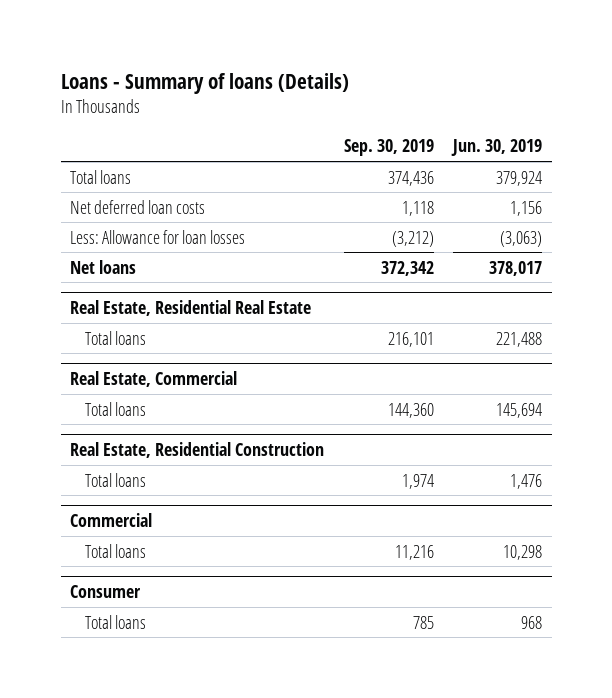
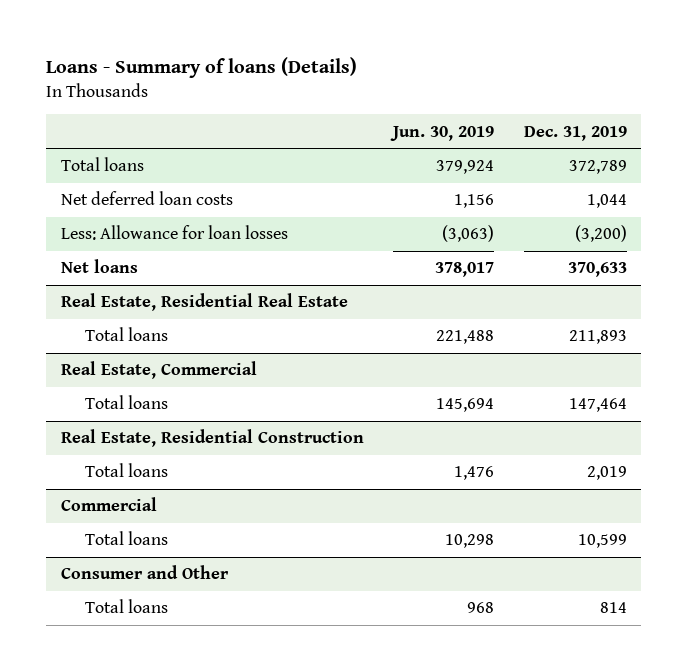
- | Sep. 30, 2019 | Jun. 30, 2019
+ | Jun. 30, 2019 | Dec. 31, 2019
- Consumer
+ Consumer and Other

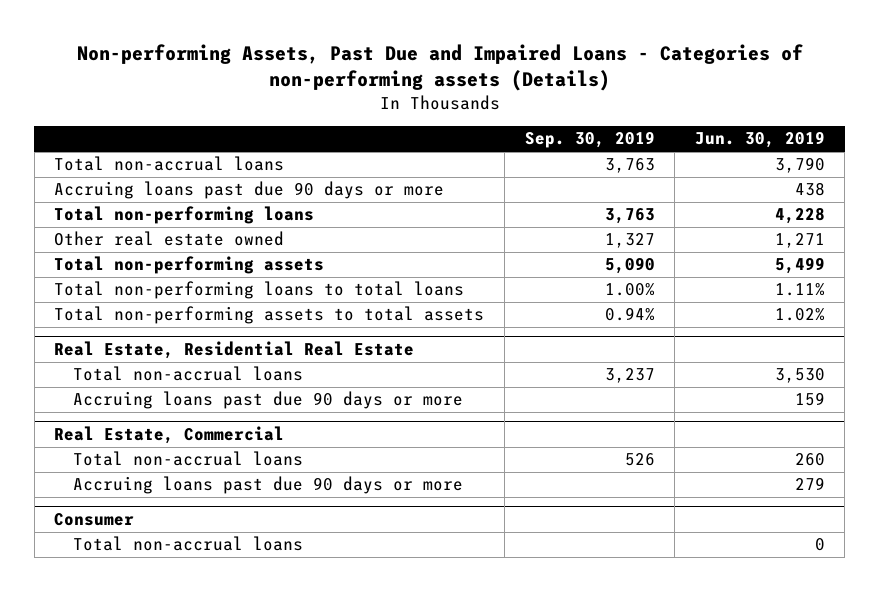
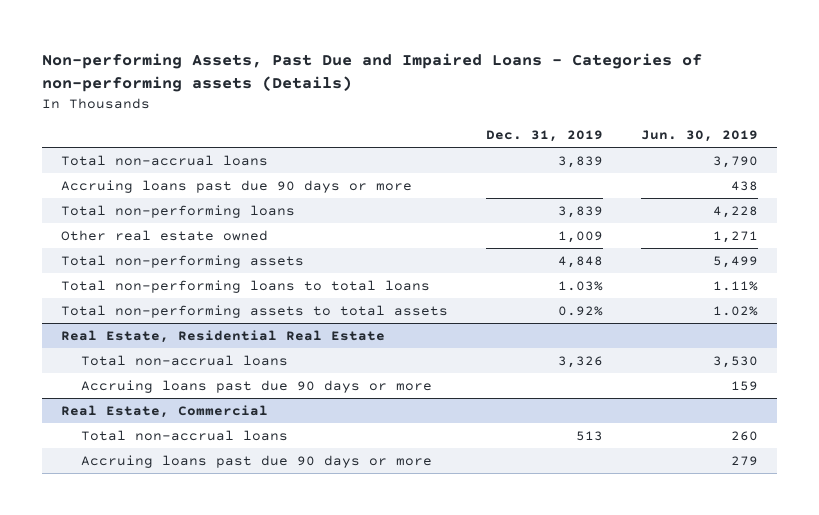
- | Sep. 30, 2019 | Jun. 30, 2019
+ | Dec. 31, 2019 | Jun. 30, 2019
- Consumer
- Total non-accrual loans | | 0

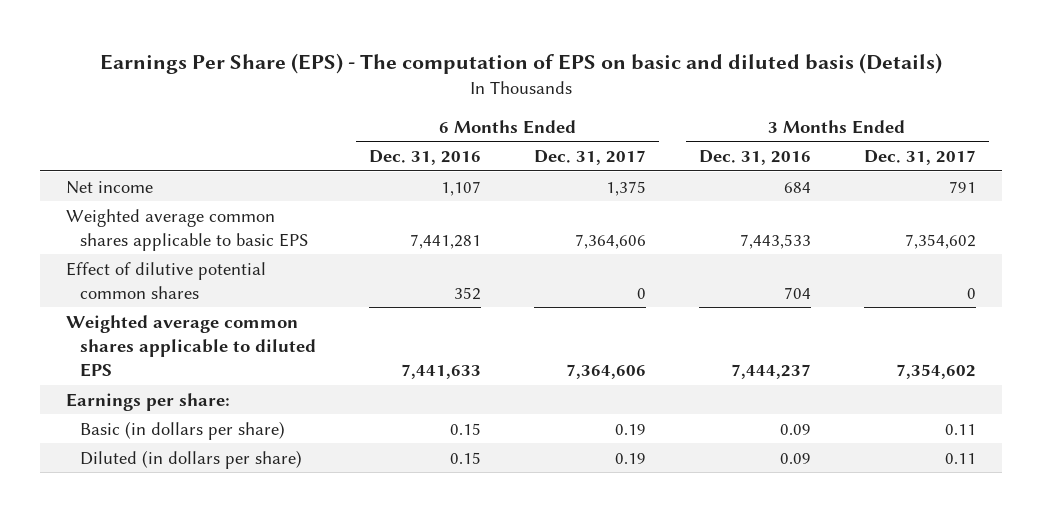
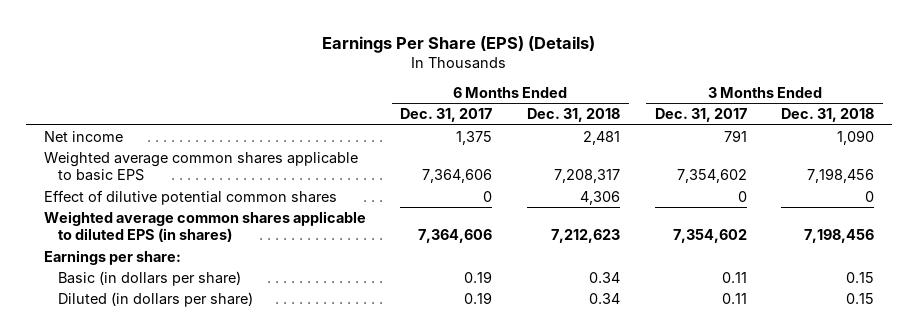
- Earnings Per Share (EPS) - The computation of EPS on basic and diluted basis (Details)
+ Earnings Per Share (EPS) (Details)
- | 6 Months Ended Dec. 31, 2016 | 6 Months Ended Dec. 31, 2017 | 3 Months Ended Dec. 31, 2016 | 3 Months Ended Dec. 31, 2017
+ | 6 Months Ended Dec. 31, 2017 | 6 Months Ended Dec. 31, 2018 | 3 Months Ended Dec. 31, 2017 | 3 Months Ended Dec. 31, 2018
- Weighted average common shares applicable to diluted EPS | 7,441,633 | 7,364,606 | 7,444,237 | 7,354,602
+ Weighted average common shares applicable to diluted EPS (in shares) | 7,364,606 | 7,212,623 | 7,354,602 | 7,198,456

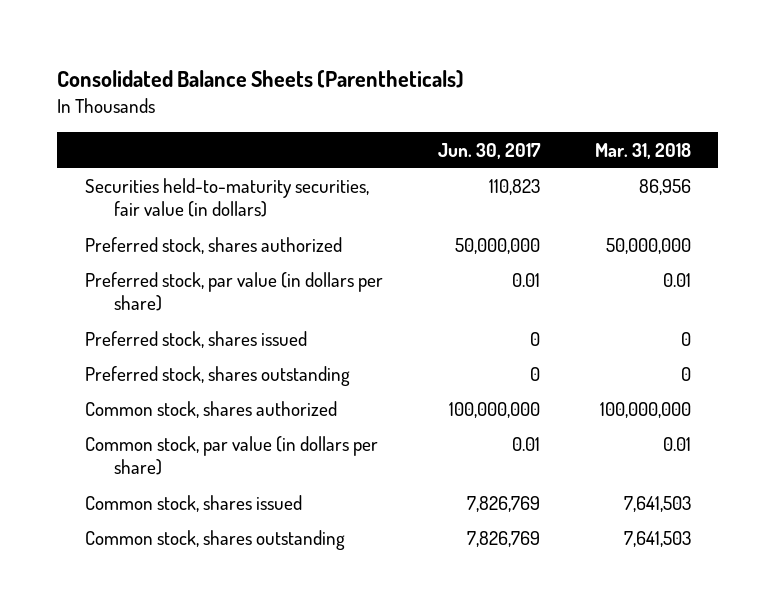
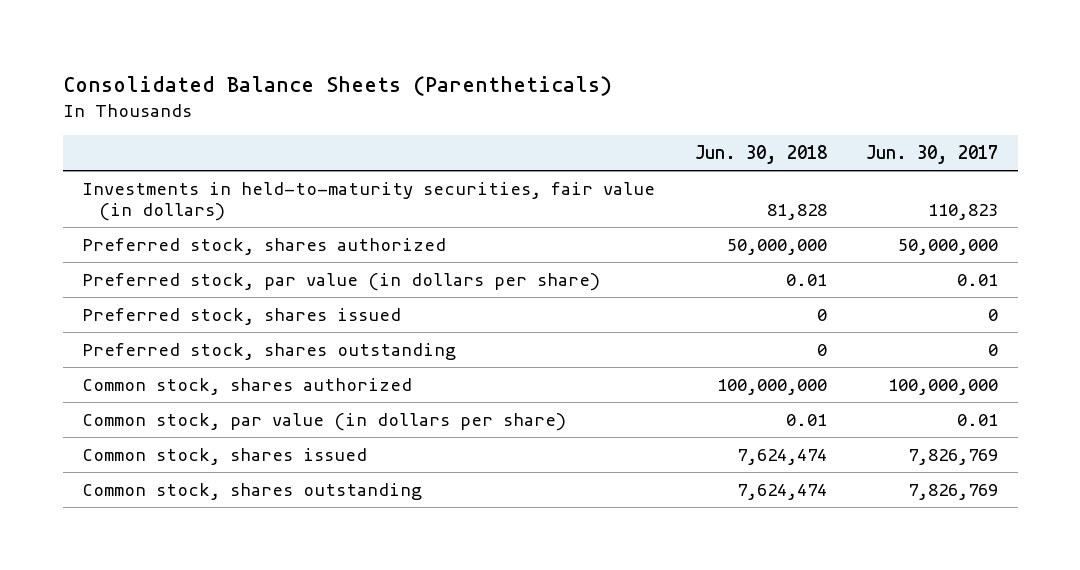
- | Jun. 30, 2017 | Mar. 31, 2018
+ | Jun. 30, 2018 | Jun. 30, 2017
- Securities held-to-maturity securities, fair value (in dollars) | 110,823 | 86,956
+ Investments in held-to-maturity securities, fair value (in dollars) | 81,828 | 110,823

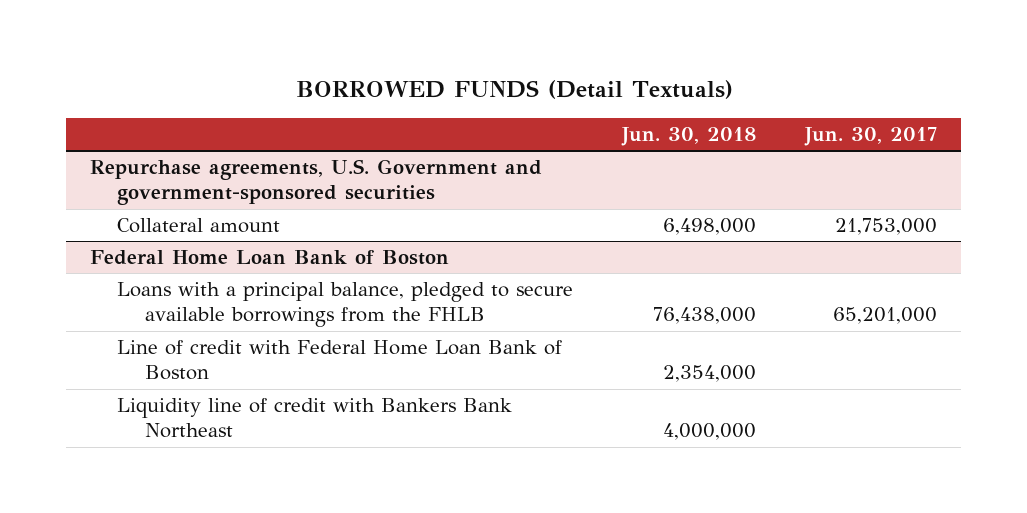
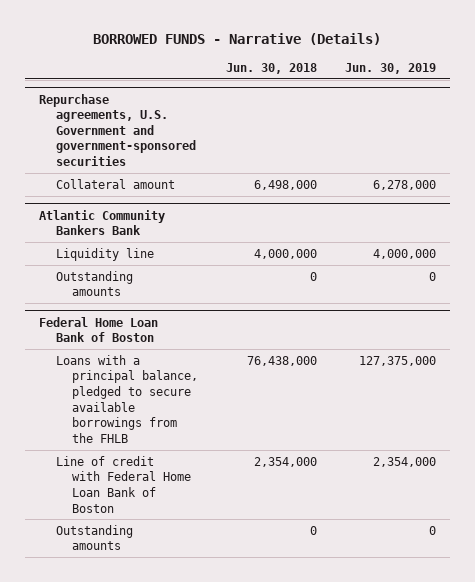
- BORROWED FUNDS (Detail Textuals)
+ BORROWED FUNDS - Narrative (Details)
- | Jun. 30, 2018 | Jun. 30, 2017
+ | Jun. 30, 2018 | Jun. 30, 2019
+ Atlantic Community Bankers Bank
+ Liquidity line | 4,000,000 | 4,000,000
+ Outstanding amounts | 0 | 0
@ Federal Home Loan Bank of Boston
- Liquidity line of credit with Bankers Bank Northeast | 4,000,000 |
+ Outstanding amounts | 0 | 0

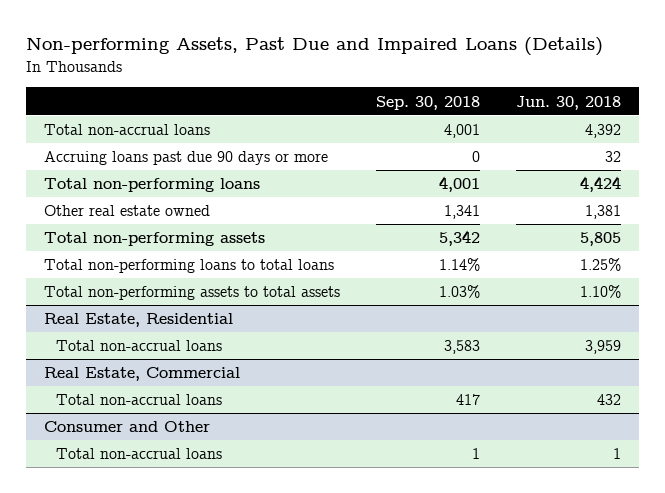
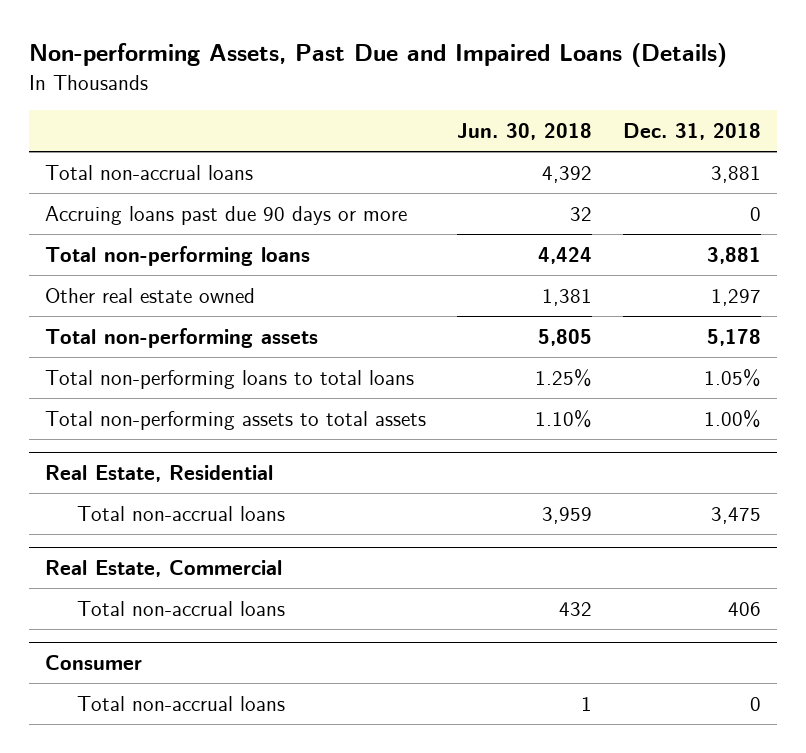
- | Sep. 30, 2018 | Jun. 30, 2018
+ | Jun. 30, 2018 | Dec. 31, 2018
- Consumer and Other
+ Consumer

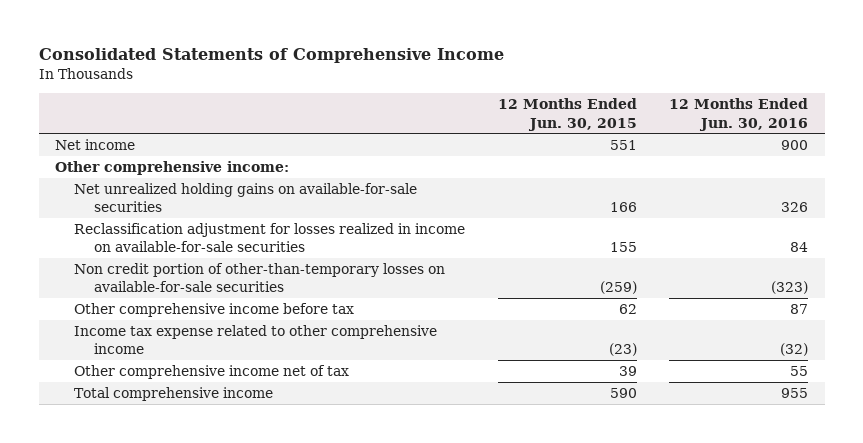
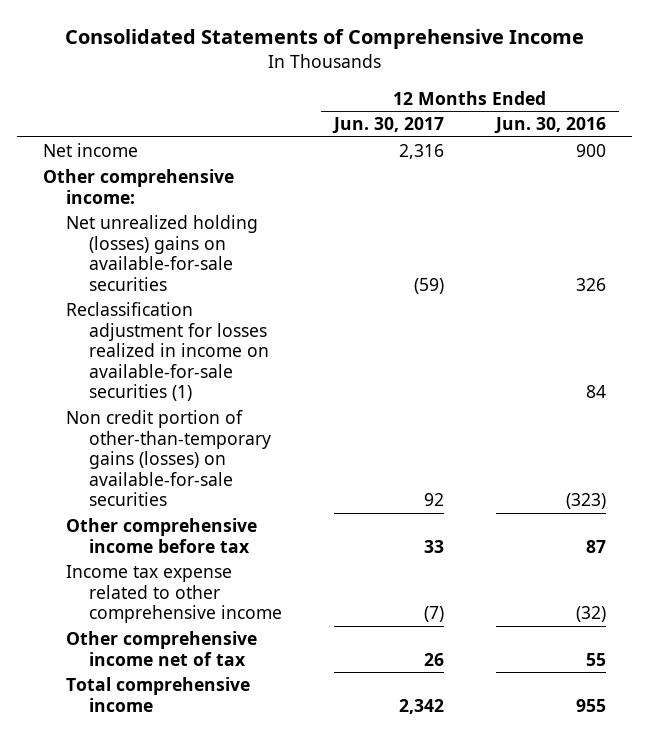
- | 12 Months Ended Jun. 30, 2015 | 12 Months Ended Jun. 30, 2016
+ | 12 Months Ended Jun. 30, 2017 | 12 Months Ended Jun. 30, 2016
- Net unrealized holding gains on available-for-sale securities | 166 | 326
- Reclassification adjustment for losses realized in income on available-for-sale securities | 155 | 84
- Non credit portion of other-than-temporary losses on available-for-sale securities | (259) | (323)
+ Net unrealized holding (losses) gains on available-for-sale securities | (59) | 326
+ Reclassification adjustment for losses realized in income on available-for-sale securities (1) | | 84
+ Non credit portion of other-than-temporary gains (losses) on available-for-sale securities | 92 | (323)

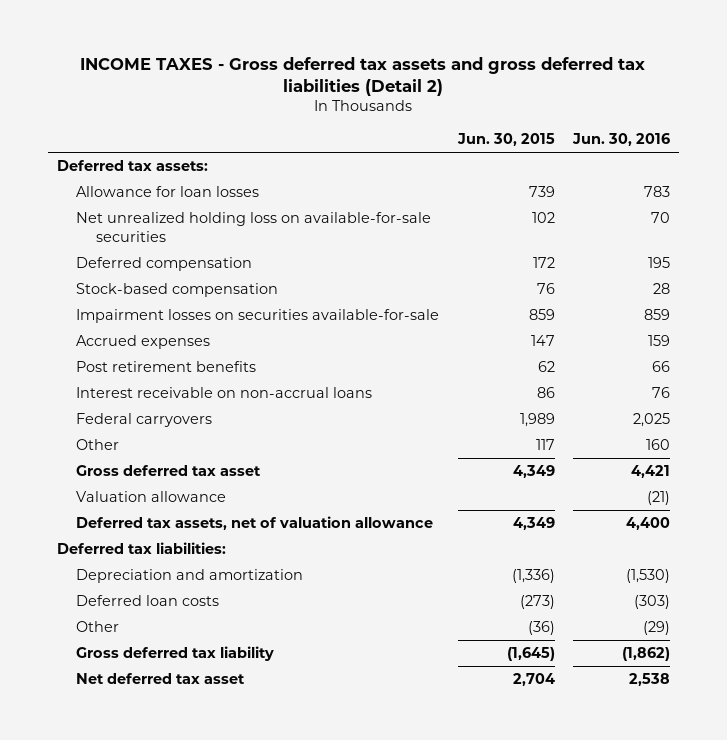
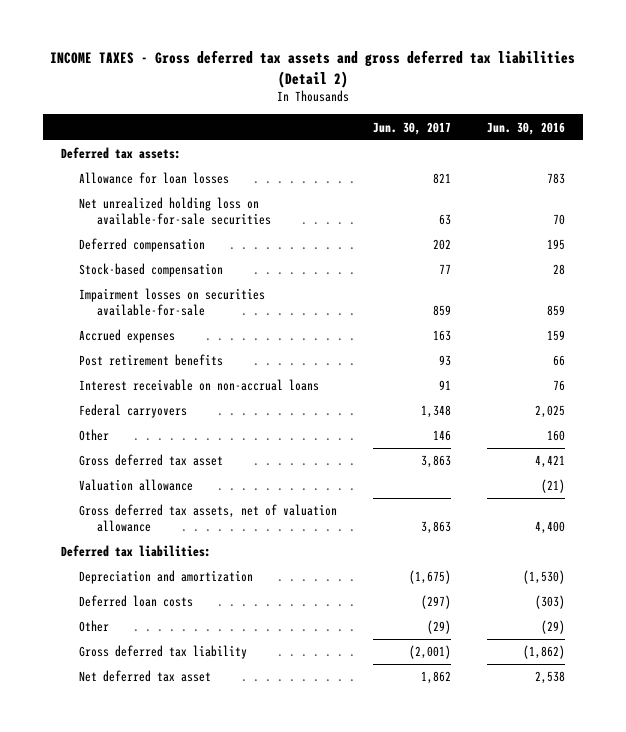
- | Jun. 30, 2015 | Jun. 30, 2016
+ | Jun. 30, 2017 | Jun. 30, 2016
- Deferred tax assets, net of valuation allowance | 4,349 | 4,400
+ Gross deferred tax assets, net of valuation allowance | 3,863 | 4,400

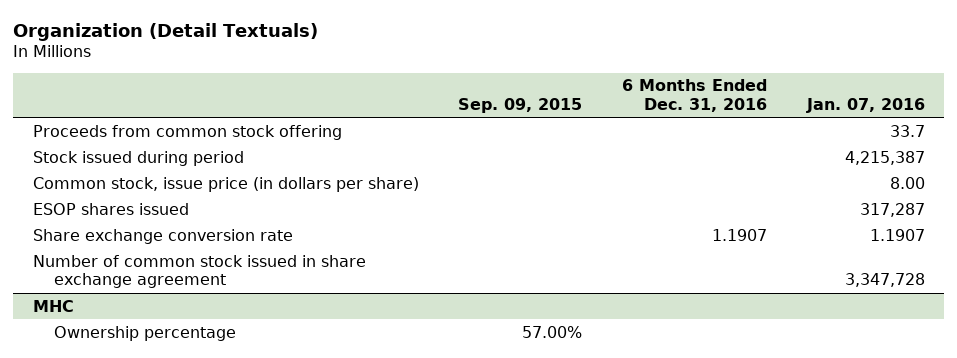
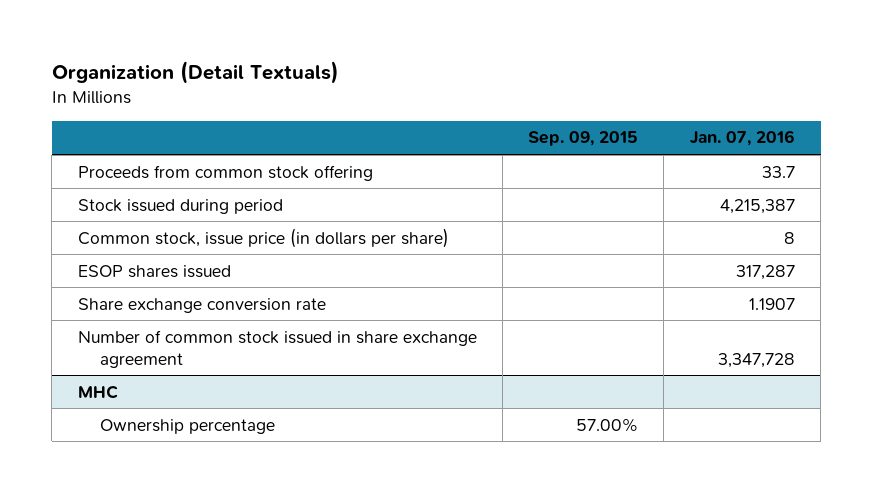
- | Sep. 09, 2015 | 6 Months Ended Dec. 31, 2016 | Jan. 07, 2016
+ | Sep. 09, 2015 | Jan. 07, 2016
- Common stock, issue price (in dollars per share) | | | 8.00
+ Common stock, issue price (in dollars per share) | | 8

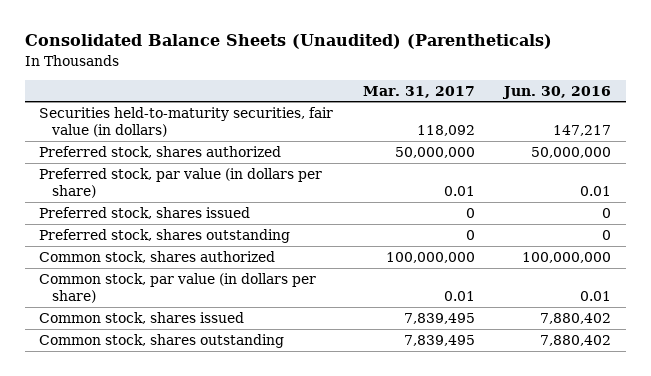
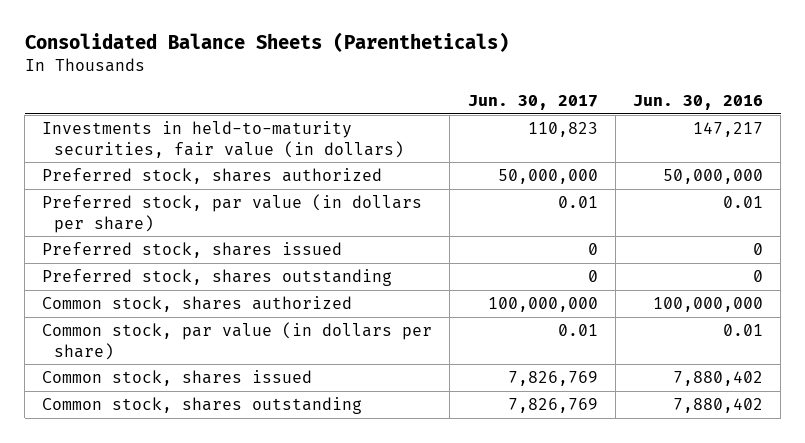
- Consolidated Balance Sheets (Unaudited) (Parentheticals)
+ Consolidated Balance Sheets (Parentheticals)
- | Mar. 31, 2017 | Jun. 30, 2016
+ | Jun. 30, 2017 | Jun. 30, 2016
- Securities held-to-maturity securities, fair value (in dollars) | 118,092 | 147,217
+ Investments in held-to-maturity securities, fair value (in dollars) | 110,823 | 147,217

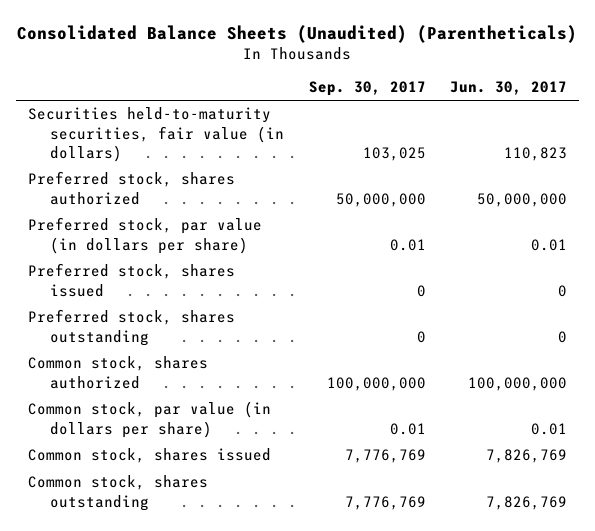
- Consolidated Balance Sheets (Parentheticals)
+ Consolidated Balance Sheets (Unaudited) (Parentheticals)
- | Jun. 30, 2017 | Jun. 30, 2016
+ | Sep. 30, 2017 | Jun. 30, 2017
- Investments in held-to-maturity securities, fair value (in dollars) | 110,823 | 147,217
+ Securities held-to-maturity securities, fair value (in dollars) | 103,025 | 110,823

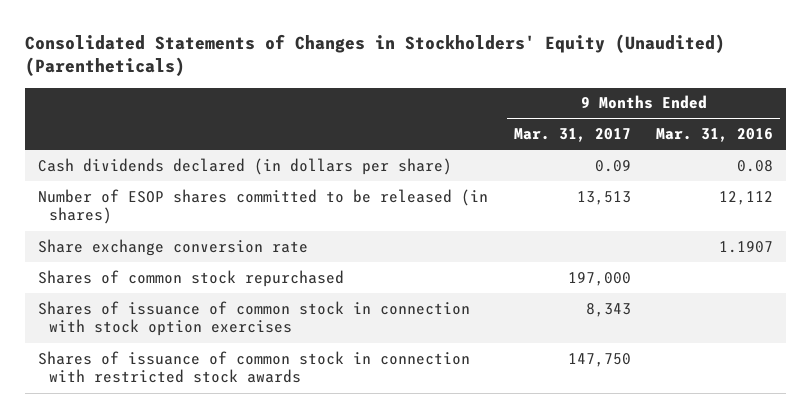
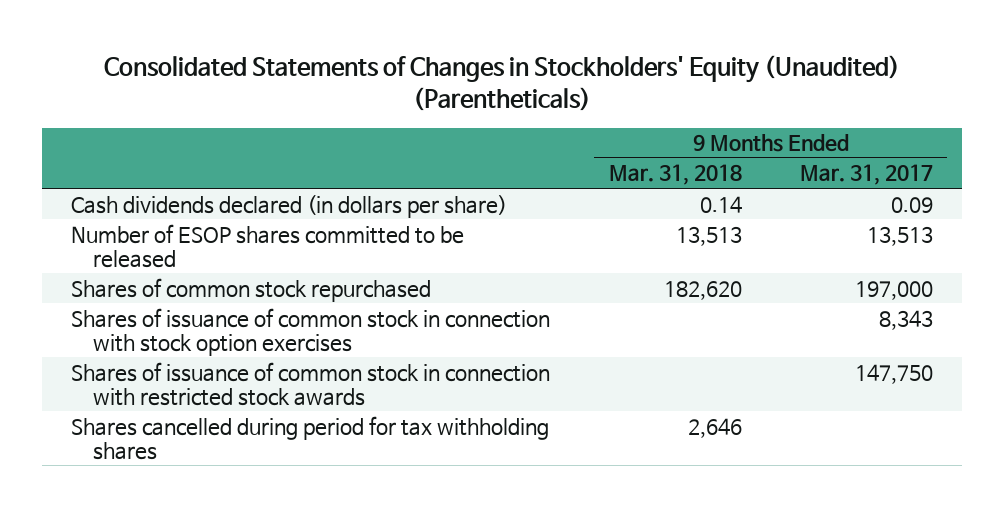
- | 9 Months Ended Mar. 31, 2017 | 9 Months Ended Mar. 31, 2016
+ | 9 Months Ended Mar. 31, 2018 | 9 Months Ended Mar. 31, 2017
- Number of ESOP shares committed to be released (in shares) | 13,513 | 12,112
- Share exchange conversion rate | | 1.1907
+ Number of ESOP shares committed to be released | 13,513 | 13,513
+ Shares cancelled during period for tax withholding shares | 2,646 |

